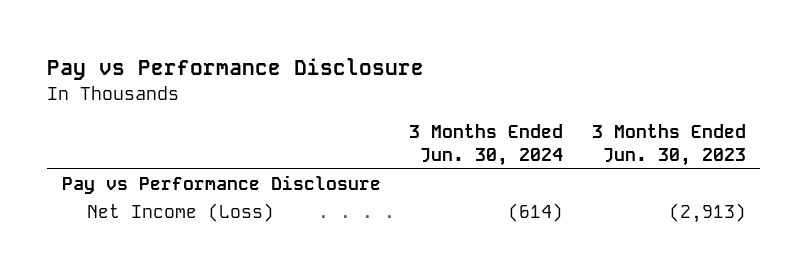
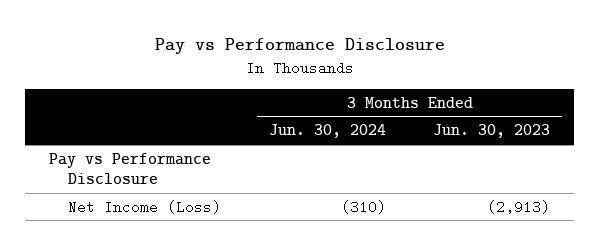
- Net Income (Loss) | (614) | (2,913)
+ Net Income (Loss) | (310) | (2,913)

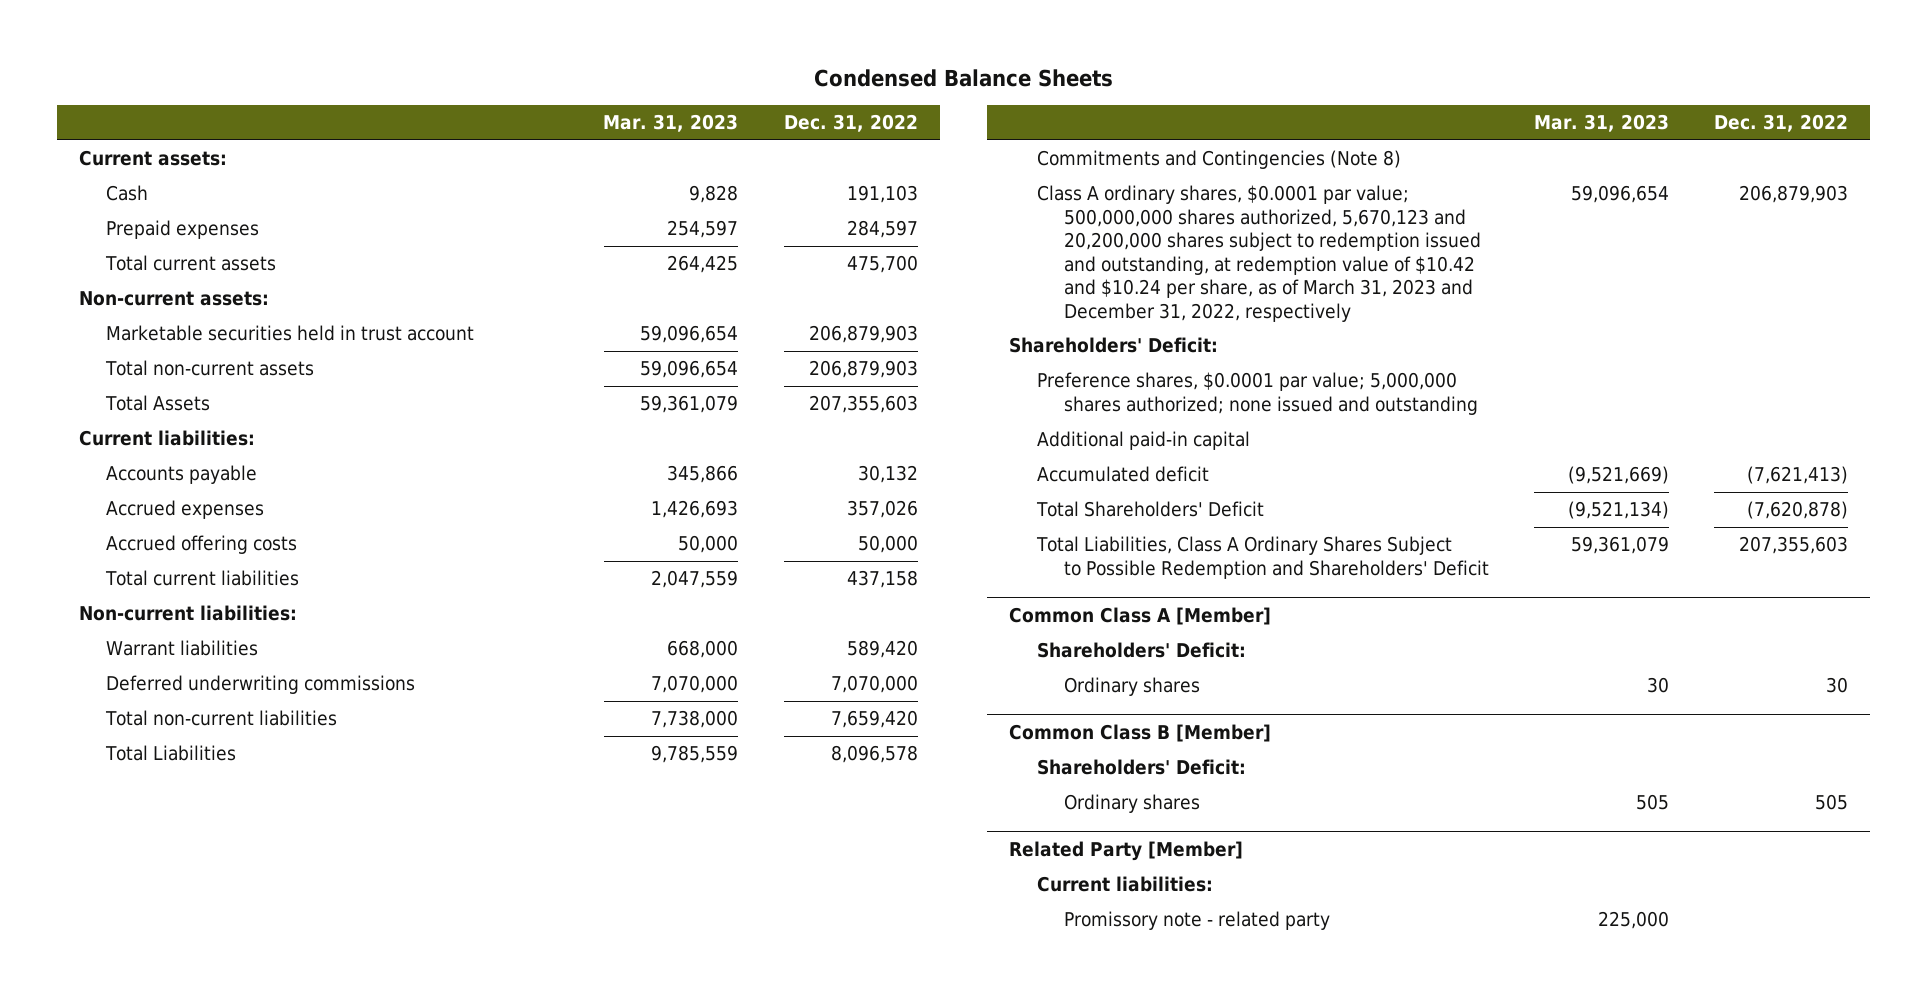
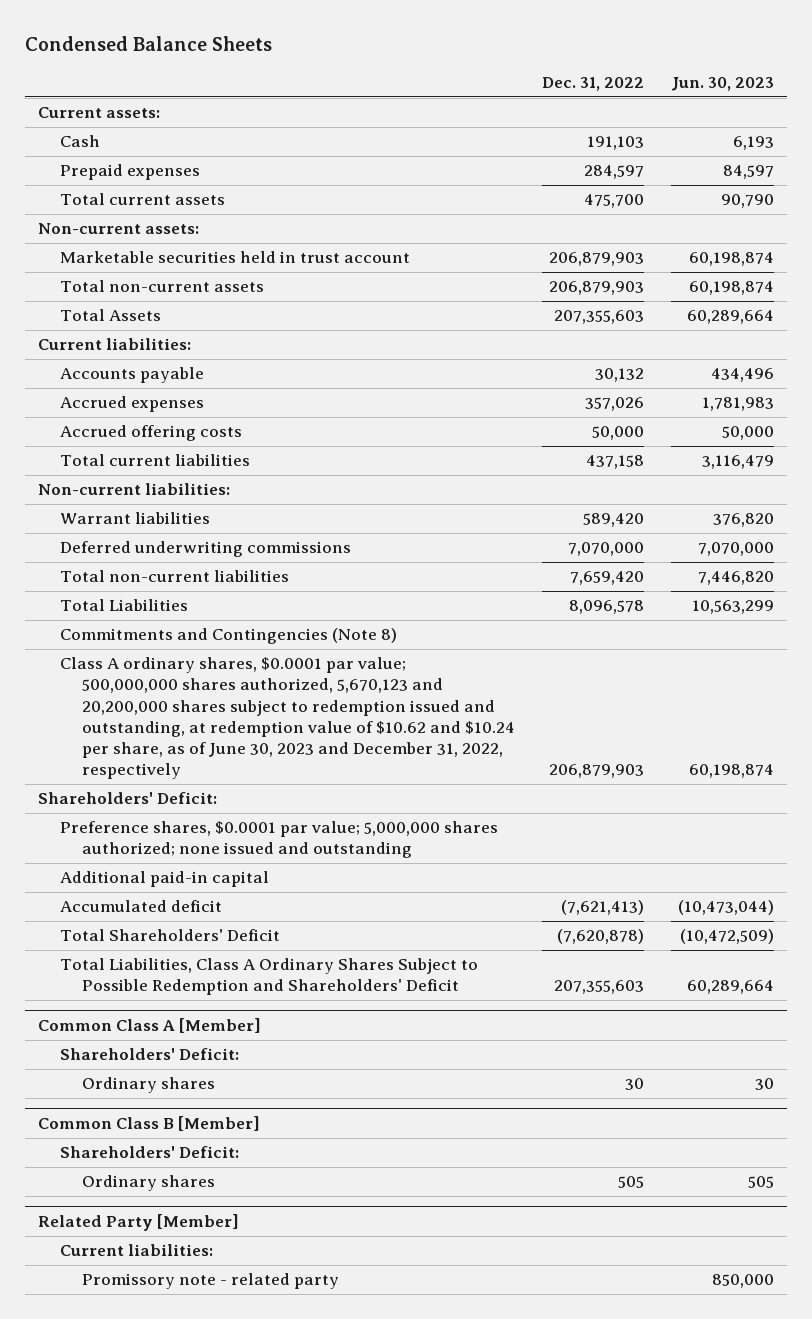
- | Mar. 31, 2023 | Dec. 31, 2022
+ | Dec. 31, 2022 | Jun. 30, 2023
- Class A ordinary shares, $0.0001 par value; 500,000,000 shares authorized, 5,670,123 and 20,200,000 shares subject to redemption issued and outstanding, at redemption value of $10.42 and $10.24 per share, as of March 31, 2023 and December 31, 2022, respectively | 59,096,654 | 206,879,903
+ Class A ordinary shares, $0.0001 par value; 500,000,000 shares authorized, 5,670,123 and 20,200,000 shares subject to redemption issued and outstanding, at redemption value of $10.62 and $10.24 per share, as of June 30, 2023 and December 31, 2022, respectively | 206,879,903 | 60,198,874

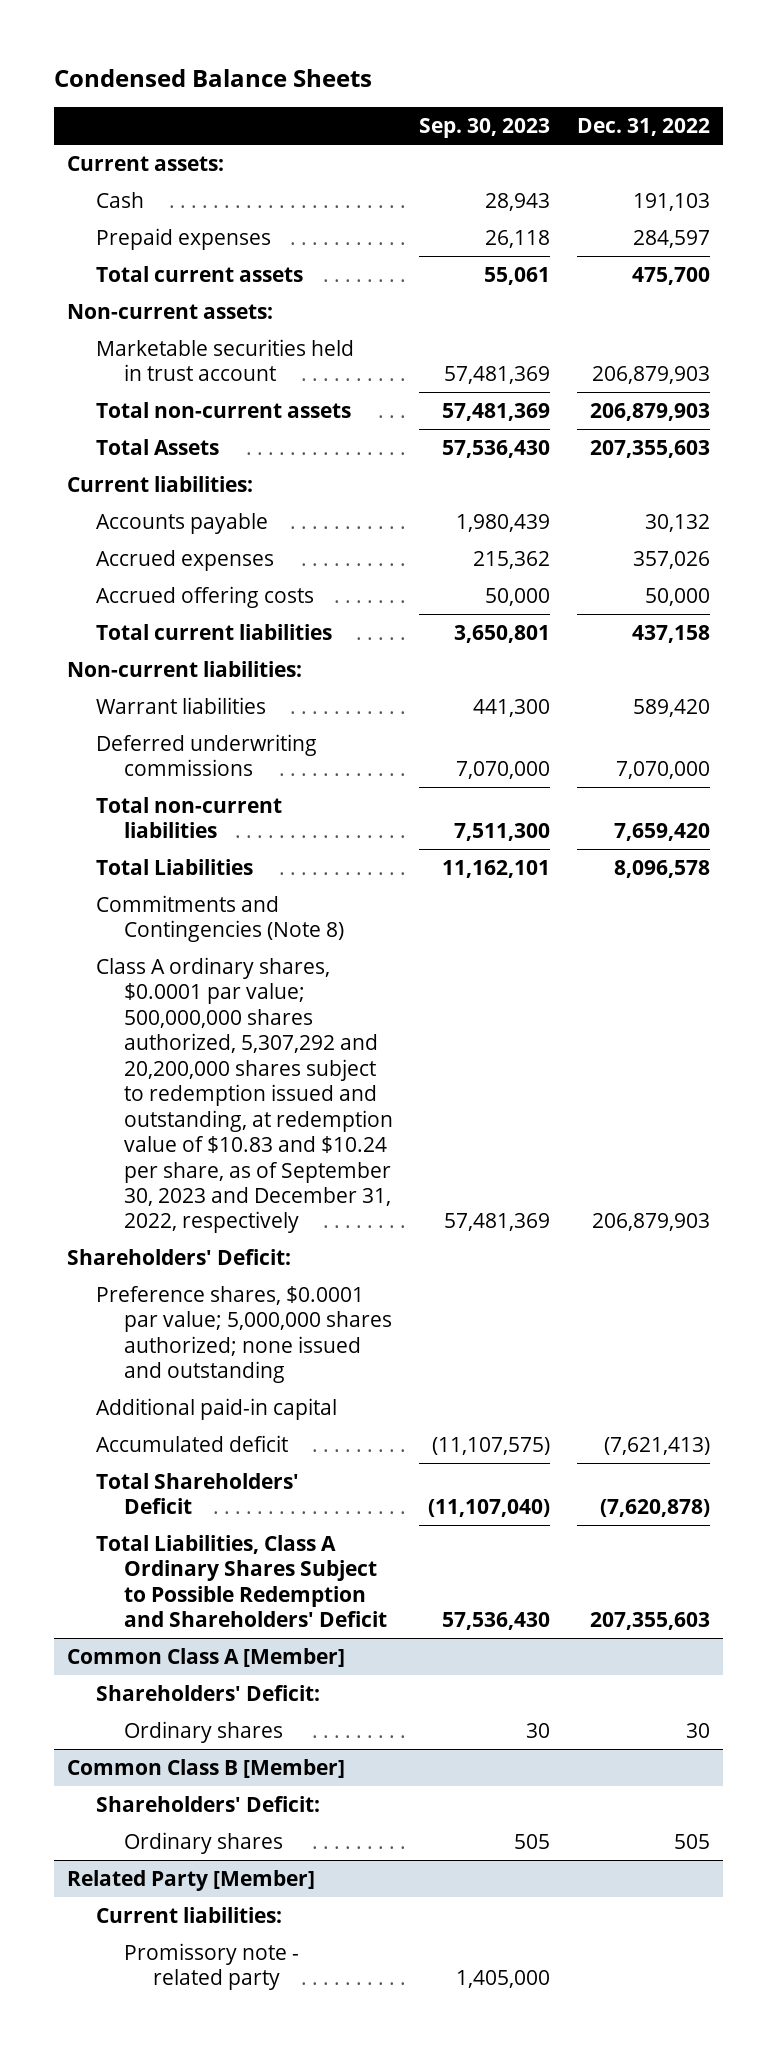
- | Dec. 31, 2022 | Jun. 30, 2023
+ | Sep. 30, 2023 | Dec. 31, 2022
- Class A ordinary shares, $0.0001 par value; 500,000,000 shares authorized, 5,670,123 and 20,200,000 shares subject to redemption issued and outstanding, at redemption value of $10.62 and $10.24 per share, as of June 30, 2023 and December 31, 2022, respectively | 206,879,903 | 60,198,874
+ Class A ordinary shares, $0.0001 par value; 500,000,000 shares authorized, 5,307,292 and 20,200,000 shares subject to redemption issued and outstanding, at redemption value of $10.83 and $10.24 per share, as of September 30, 2023 and December 31, 2022, respectively | 57,481,369 | 206,879,903

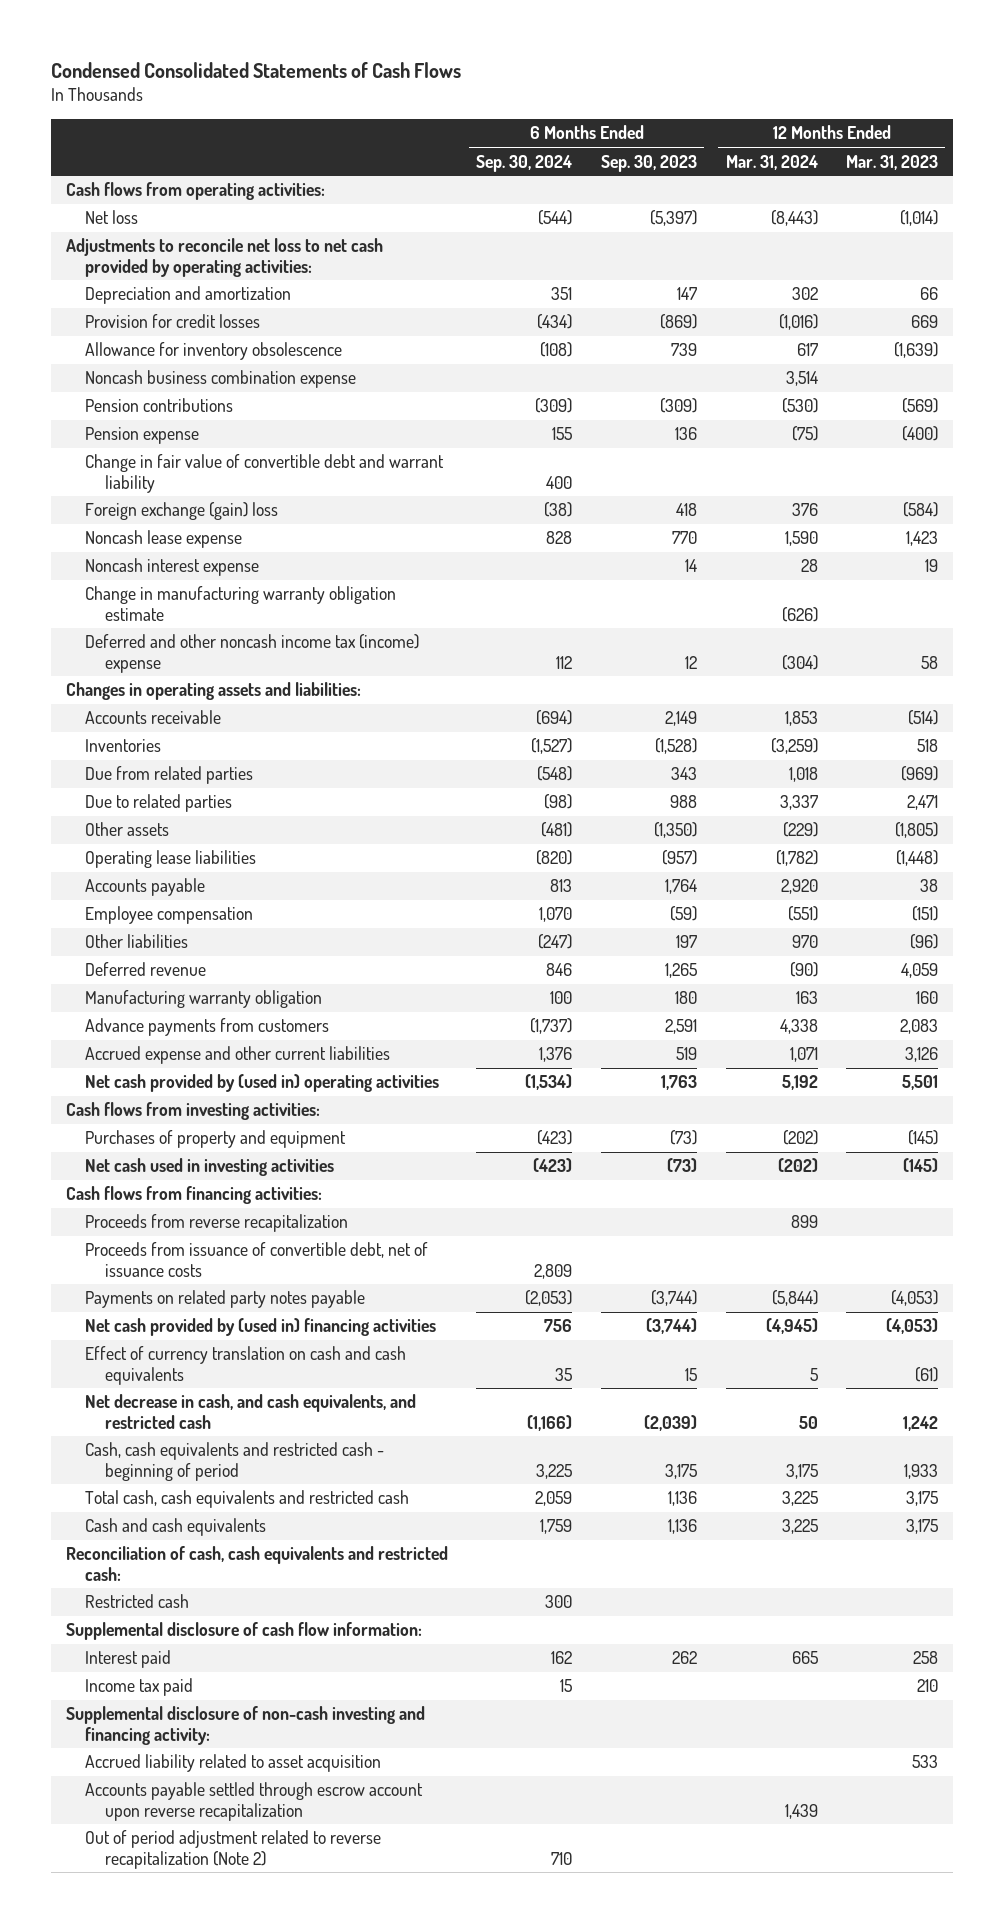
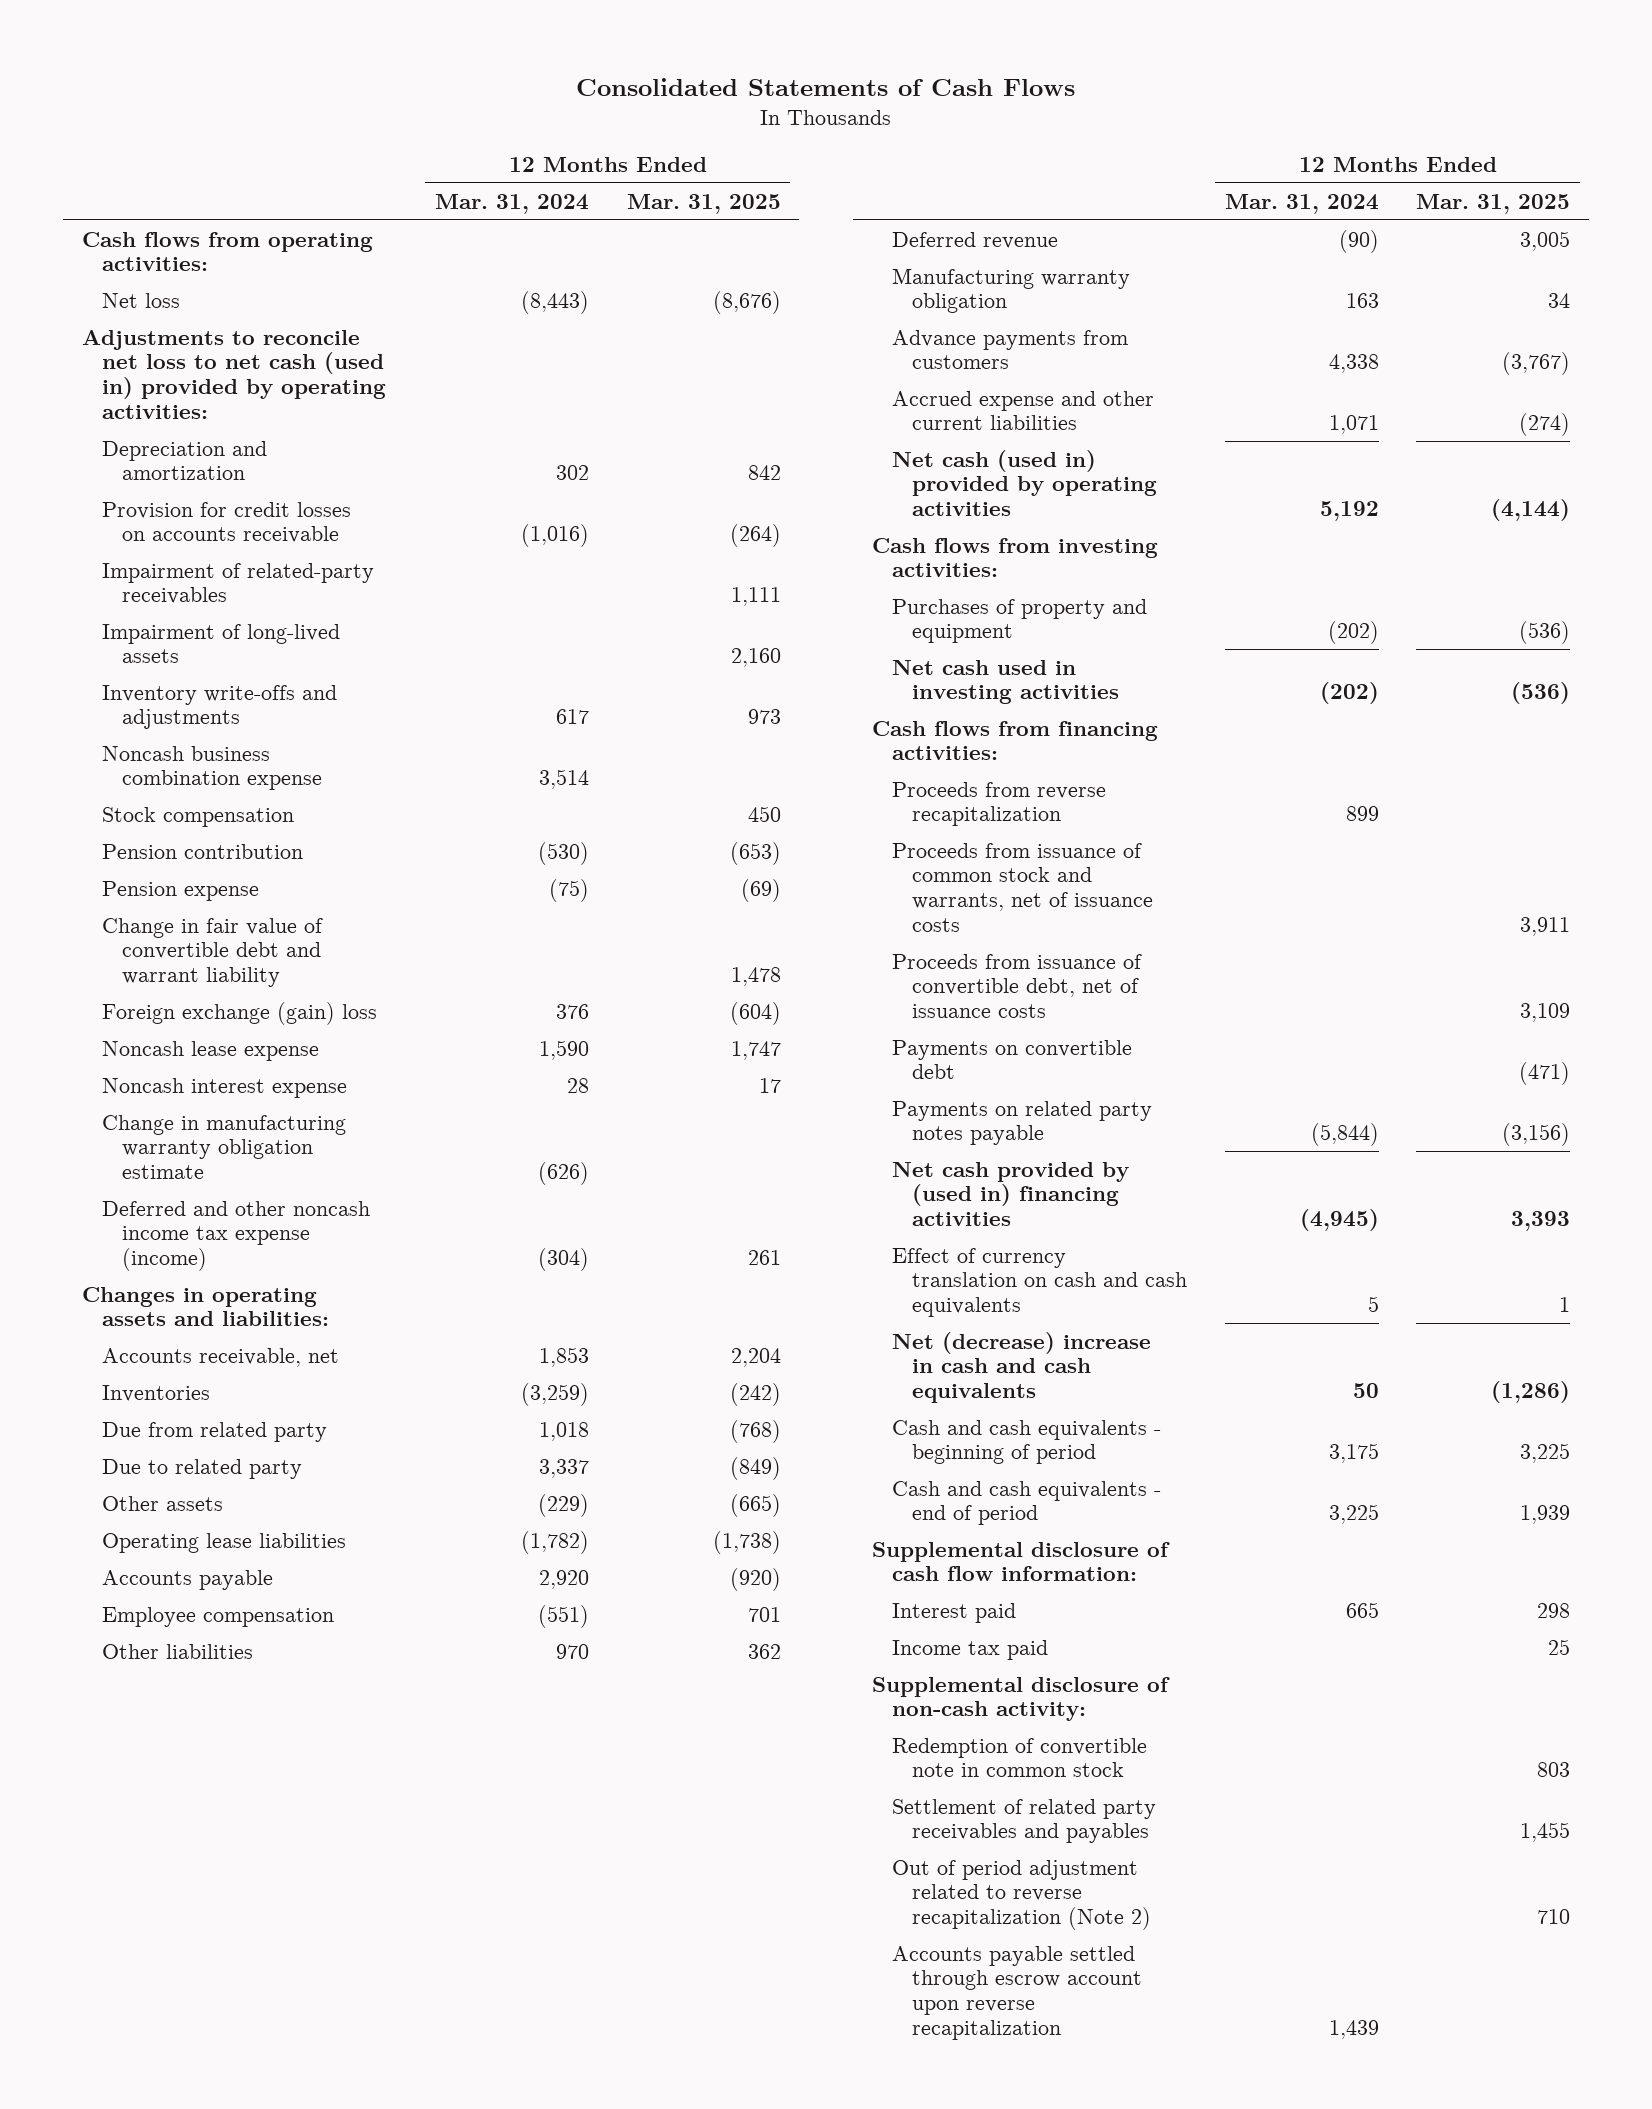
- Condensed Consolidated Statements of Cash Flows
+ Consolidated Statements of Cash Flows
- | 6 Months Ended Sep. 30, 2024 | 6 Months Ended Sep. 30, 2023 | 12 Months Ended Mar. 31, 2024 | 12 Months Ended Mar. 31, 2023
+ | 12 Months Ended Mar. 31, 2024 | 12 Months Ended Mar. 31, 2025
- Adjustments to reconcile net loss to net cash provided by operating activities:
+ Adjustments to reconcile net loss to net cash (used in) provided by operating activities:
- Provision for credit losses | (434) | (869) | (1,016) | 669
- Allowance for inventory obsolescence | (108) | 739 | 617 | (1,639)
+ Provision for credit losses on accounts receivable | (1,016) | (264)
+ Impairment of related-party receivables | | 1,111
+ Impairment of long-lived assets | | 2,160
+ Inventory write-offs and adjustments | 617 | 973
- Pension contributions | (309) | (309) | (530) | (569)
+ Stock compensation | | 450
+ Pension contribution | (530) | (653)
- Deferred and other noncash income tax (income) expense | 112 | 12 | (304) | 58
+ Deferred and other noncash income tax expense (income) | (304) | 261
- Accounts receivable | (694) | 2,149 | 1,853 | (514)
+ Accounts receivable, net | 1,853 | 2,204
- Due from related parties | (548) | 343 | 1,018 | (969)
- Due to related parties | (98) | 988 | 3,337 | 2,471
+ Due from related party | 1,018 | (768)
+ Due to related party | 3,337 | (849)
- Net cash provided by (used in) operating activities | (1,534) | 1,763 | 5,192 | 5,501
+ Net cash (used in) provided by operating activities | 5,192 | (4,144)
+ Proceeds from issuance of common stock and warrants, net of issuance costs | | 3,911
+ Payments on convertible debt | | (471)
- Net decrease in cash, and cash equivalents, and restricted cash | (1,166) | (2,039) | 50 | 1,242
- Cash, cash equivalents and restricted cash - beginning of period | 3,225 | 3,175 | 3,175 | 1,933
- Total cash, cash equivalents and restricted cash | 2,059 | 1,136 | 3,225 | 3,175
- Cash and cash equivalents | 1,759 | 1,136 | 3,225 | 3,175
- Reconciliation of cash, cash equivalents and restricted cash:
- Restricted cash | 300 | | |
+ Net (decrease) increase in cash and cash equivalents | 50 | (1,286)
+ Cash and cash equivalents - beginning of period | 3,175 | 3,225
+ Cash and cash equivalents - end of period | 3,225 | 1,939
- Supplemental disclosure of non-cash investing and financing activity:
- Accrued liability related to asset acquisition | | | | 533
+ Supplemental disclosure of non-cash activity:
+ Redemption of convertible note in common stock | | 803
+ Settlement of related party receivables and payables | | 1,455
moved down: Accounts payable settled through escrow account upon reverse recapitalization | 1,439 |

